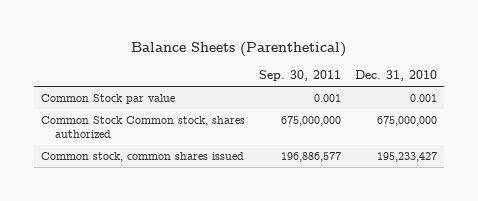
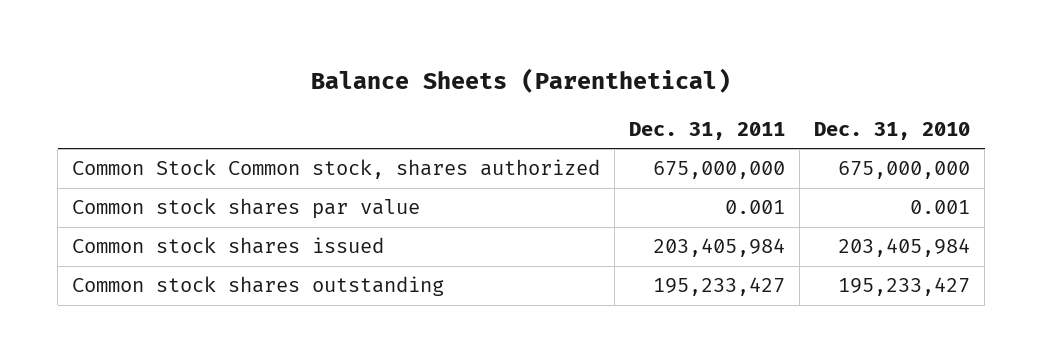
- | Sep. 30, 2011 | Dec. 31, 2010
+ | Dec. 31, 2011 | Dec. 31, 2010
- Common Stock par value | 0.001 | 0.001
- Common stock, common shares issued | 196,886,577 | 195,233,427
+ Common stock shares par value | 0.001 | 0.001
+ Common stock shares issued | 203,405,984 | 203,405,984
+ Common stock shares outstanding | 195,233,427 | 195,233,427

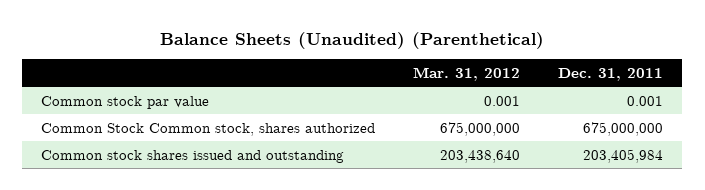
- Balance Sheets (Parenthetical)
+ Balance Sheets (Unaudited) (Parenthetical)
- | Dec. 31, 2011 | Dec. 31, 2010
+ | Mar. 31, 2012 | Dec. 31, 2011
+ Common stock par value | 0.001 | 0.001
- Common stock shares par value | 0.001 | 0.001
- Common stock shares issued | 203,405,984 | 203,405,984
- Common stock shares outstanding | 195,233,427 | 195,233,427
+ Common stock shares issued and outstanding | 203,438,640 | 203,405,984

